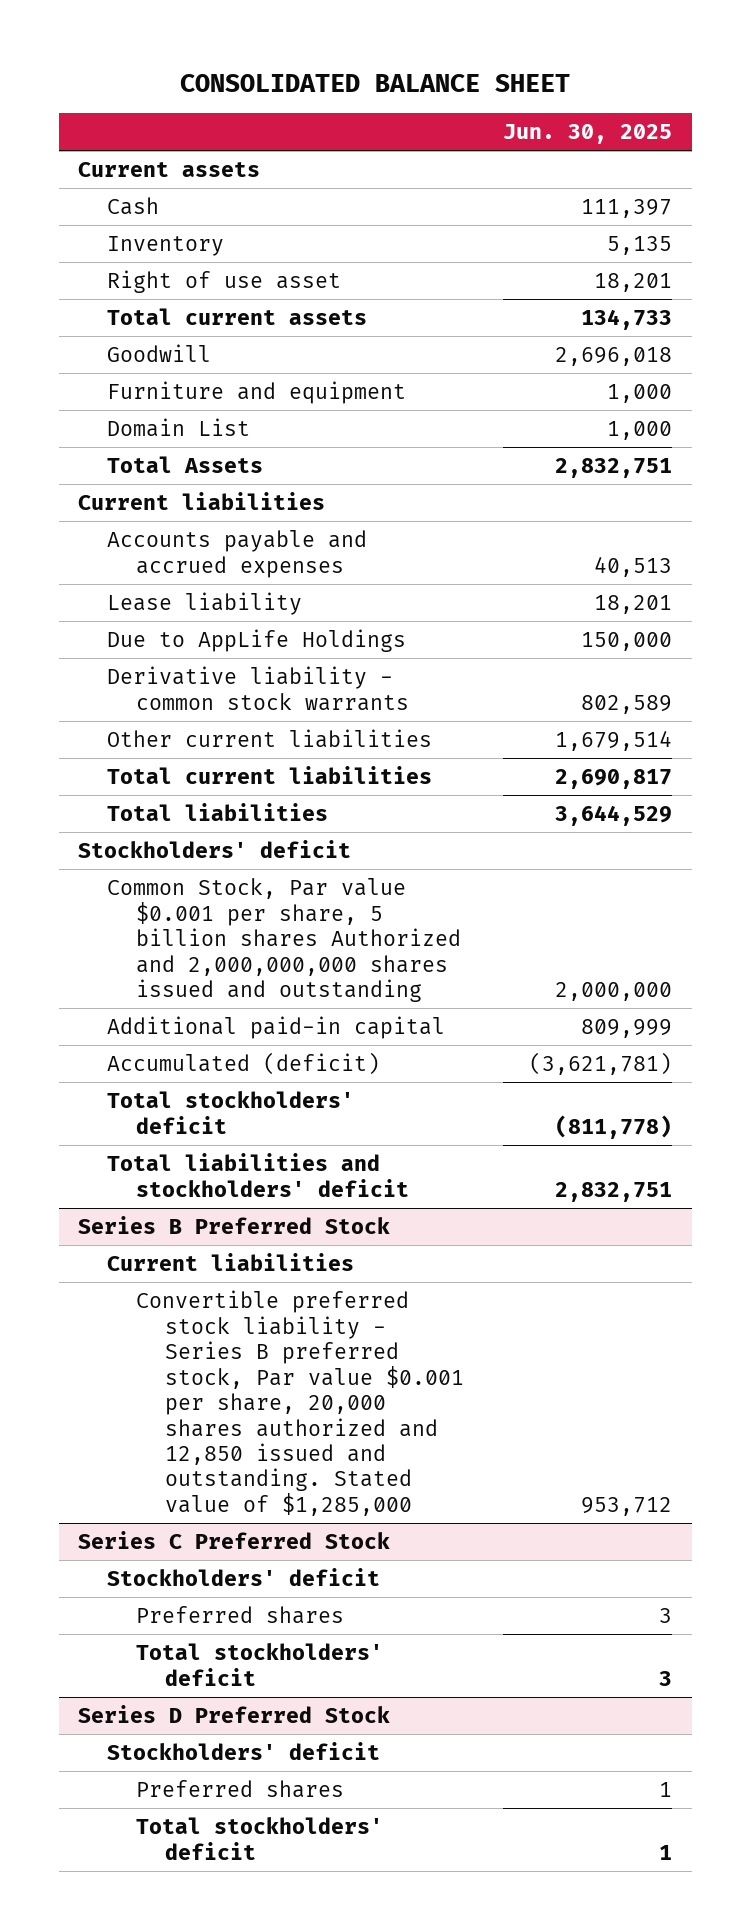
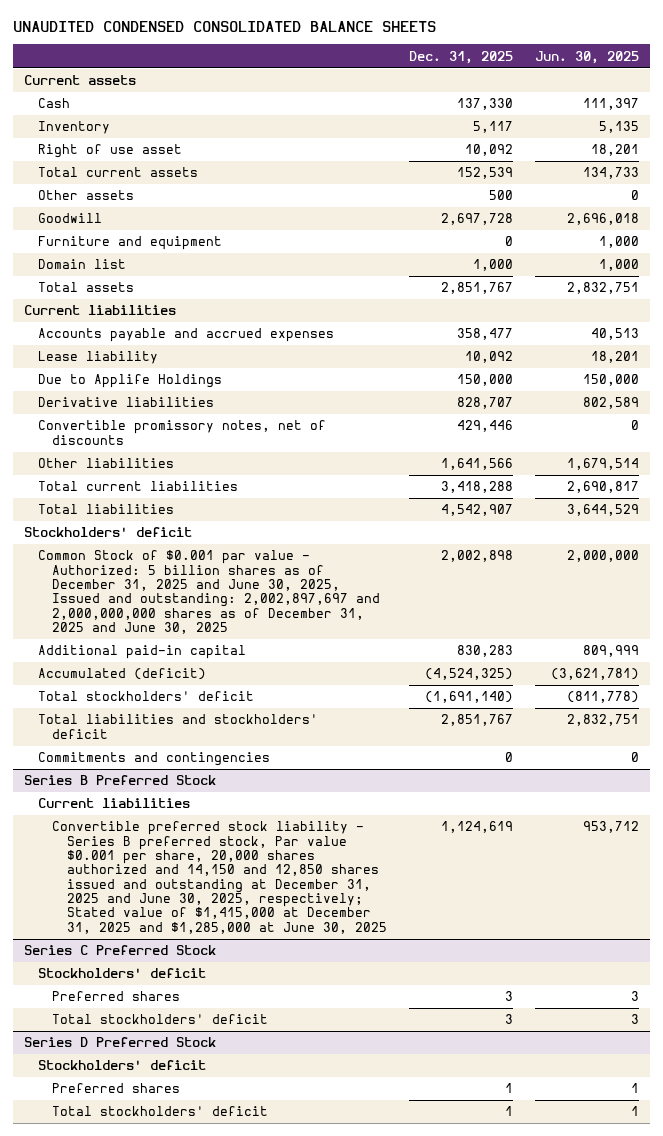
- CONSOLIDATED BALANCE SHEET
+ UNAUDITED CONDENSED CONSOLIDATED BALANCE SHEETS
- | Jun. 30, 2025
+ | Dec. 31, 2025 | Jun. 30, 2025
+ Other assets | 500 | 0
- Domain List | 1,000
- Total Assets | 2,832,751
+ Domain list | 1,000 | 1,000
+ Total assets | 2,851,767 | 2,832,751
- Due to AppLife Holdings | 150,000
- Derivative liability - common stock warrants | 802,589
- Other current liabilities | 1,679,514
+ Due to Applife Holdings | 150,000 | 150,000
+ Derivative liabilities | 828,707 | 802,589
+ Convertible promissory notes, net of discounts | 429,446 | 0
+ Other liabilities | 1,641,566 | 1,679,514
- Common Stock, Par value $0.001 per share, 5 billion shares Authorized and 2,000,000,000 shares issued and outstanding | 2,000,000
+ Common Stock of $0.001 par value - Authorized: 5 billion shares as of December 31, 2025 and June 30, 2025, Issued and outstanding: 2,002,897,697 and 2,000,000,000 shares as of December 31, 2025 and June 30, 2025 | 2,002,898 | 2,000,000
+ Commitments and contingencies | 0 | 0
@ Series B Preferred Stock
- Convertible preferred stock liability - Series B preferred stock, Par value $0.001 per share, 20,000 shares authorized and 12,850 issued and outstanding. Stated value of $1,285,000 | 953,712
+ Convertible preferred stock liability - Series B preferred stock, Par value $0.001 per share, 20,000 shares authorized and 14,150 and 12,850 shares issued and outstanding at December 31, 2025 and June 30, 2025, respectively; Stated value of $1,415,000 at December 31, 2025 and $1,285,000 at June 30, 2025 | 1,124,619 | 953,712

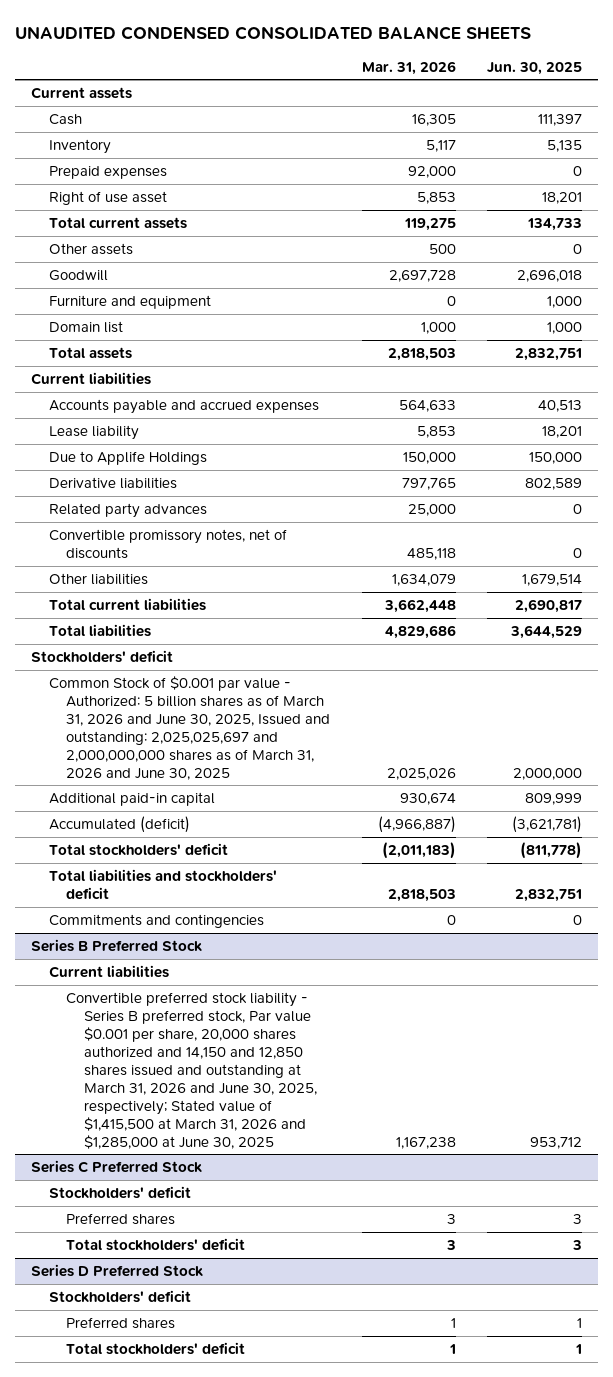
- | Dec. 31, 2025 | Jun. 30, 2025
+ | Mar. 31, 2026 | Jun. 30, 2025
+ Prepaid expenses | 92,000 | 0
+ Related party advances | 25,000 | 0
- Common Stock of $0.001 par value - Authorized: 5 billion shares as of December 31, 2025 and June 30, 2025, Issued and outstanding: 2,002,897,697 and 2,000,000,000 shares as of December 31, 2025 and June 30, 2025 | 2,002,898 | 2,000,000
+ Common Stock of $0.001 par value - Authorized: 5 billion shares as of March 31, 2026 and June 30, 2025, Issued and outstanding: 2,025,025,697 and 2,000,000,000 shares as of March 31, 2026 and June 30, 2025 | 2,025,026 | 2,000,000
@ Series B Preferred Stock
- Convertible preferred stock liability - Series B preferred stock, Par value $0.001 per share, 20,000 shares authorized and 14,150 and 12,850 shares issued and outstanding at December 31, 2025 and June 30, 2025, respectively; Stated value of $1,415,000 at December 31, 2025 and $1,285,000 at June 30, 2025 | 1,124,619 | 953,712
+ Convertible preferred stock liability - Series B preferred stock, Par value $0.001 per share, 20,000 shares authorized and 14,150 and 12,850 shares issued and outstanding at March 31, 2026 and June 30, 2025, respectively; Stated value of $1,415,500 at March 31, 2026 and $1,285,000 at June 30, 2025 | 1,167,238 | 953,712

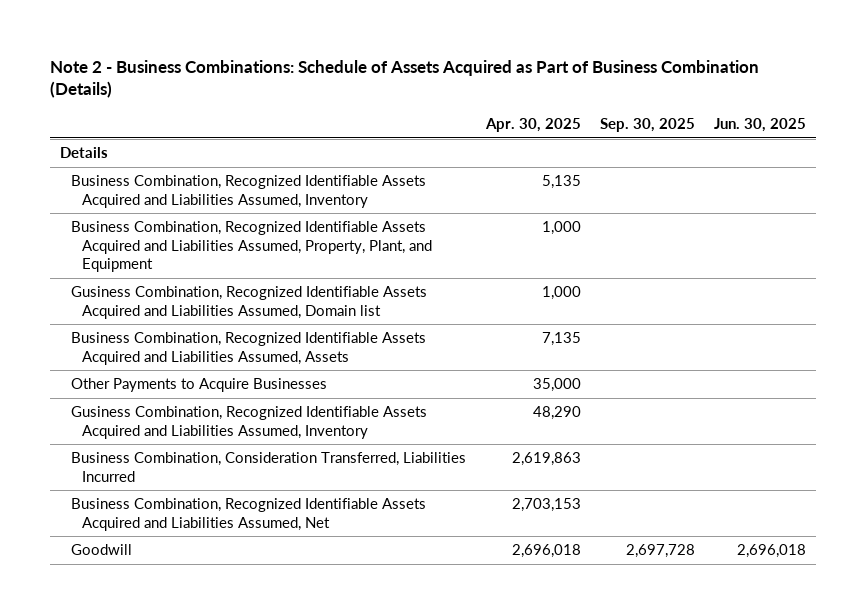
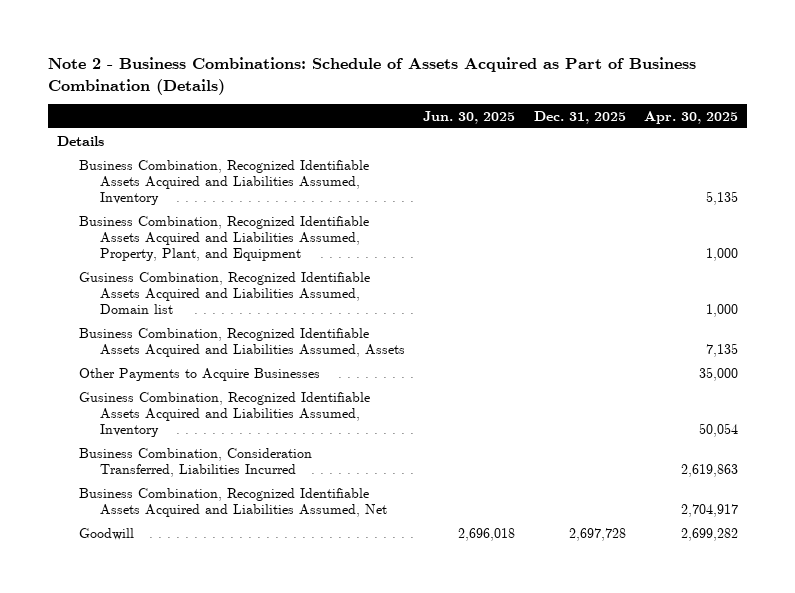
- | Apr. 30, 2025 | Sep. 30, 2025 | Jun. 30, 2025
+ | Jun. 30, 2025 | Dec. 31, 2025 | Apr. 30, 2025
- Gusiness Combination, Recognized Identifiable Assets Acquired and Liabilities Assumed, Inventory | 48,290 | |
+ Gusiness Combination, Recognized Identifiable Assets Acquired and Liabilities Assumed, Inventory | | | 50,054
- Business Combination, Recognized Identifiable Assets Acquired and Liabilities Assumed, Net | 2,703,153 | |
- Goodwill | 2,696,018 | 2,697,728 | 2,696,018
+ Business Combination, Recognized Identifiable Assets Acquired and Liabilities Assumed, Net | | | 2,704,917
+ Goodwill | 2,696,018 | 2,697,728 | 2,699,282

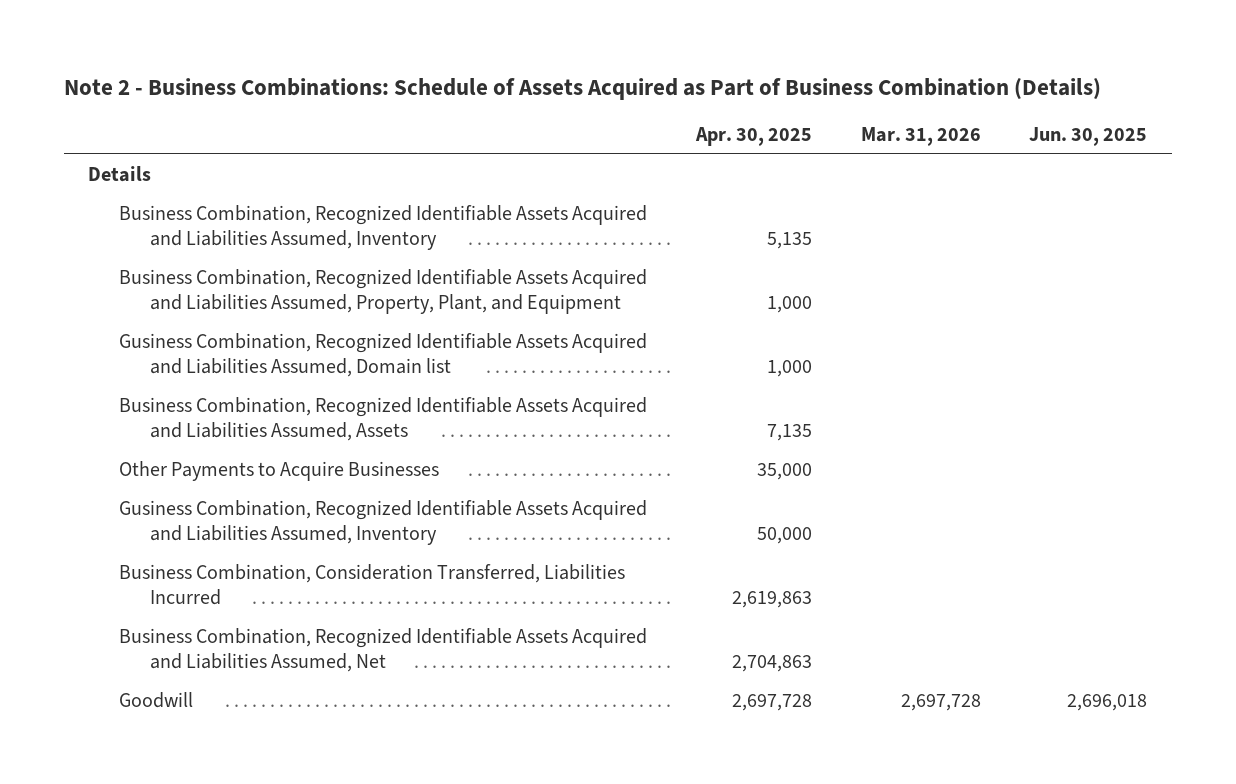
- | Jun. 30, 2025 | Dec. 31, 2025 | Apr. 30, 2025
+ | Apr. 30, 2025 | Mar. 31, 2026 | Jun. 30, 2025
- Gusiness Combination, Recognized Identifiable Assets Acquired and Liabilities Assumed, Inventory | | | 50,054
+ Gusiness Combination, Recognized Identifiable Assets Acquired and Liabilities Assumed, Inventory | 50,000 | |
- Business Combination, Recognized Identifiable Assets Acquired and Liabilities Assumed, Net | | | 2,704,917
- Goodwill | 2,696,018 | 2,697,728 | 2,699,282
+ Business Combination, Recognized Identifiable Assets Acquired and Liabilities Assumed, Net | 2,704,863 | |
+ Goodwill | 2,697,728 | 2,697,728 | 2,696,018

